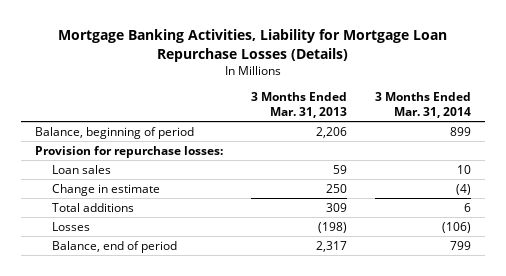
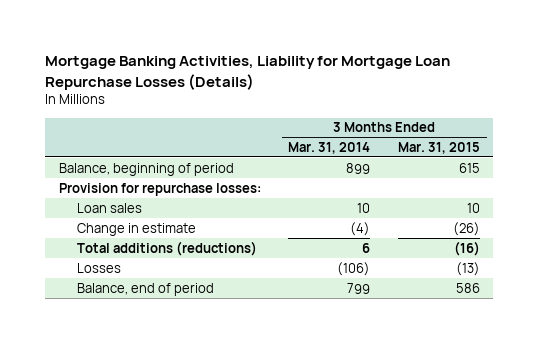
- | 3 Months Ended Mar. 31, 2013 | 3 Months Ended Mar. 31, 2014
+ | 3 Months Ended Mar. 31, 2014 | 3 Months Ended Mar. 31, 2015
- Total additions | 309 | 6
+ Total additions (reductions) | 6 | (16)

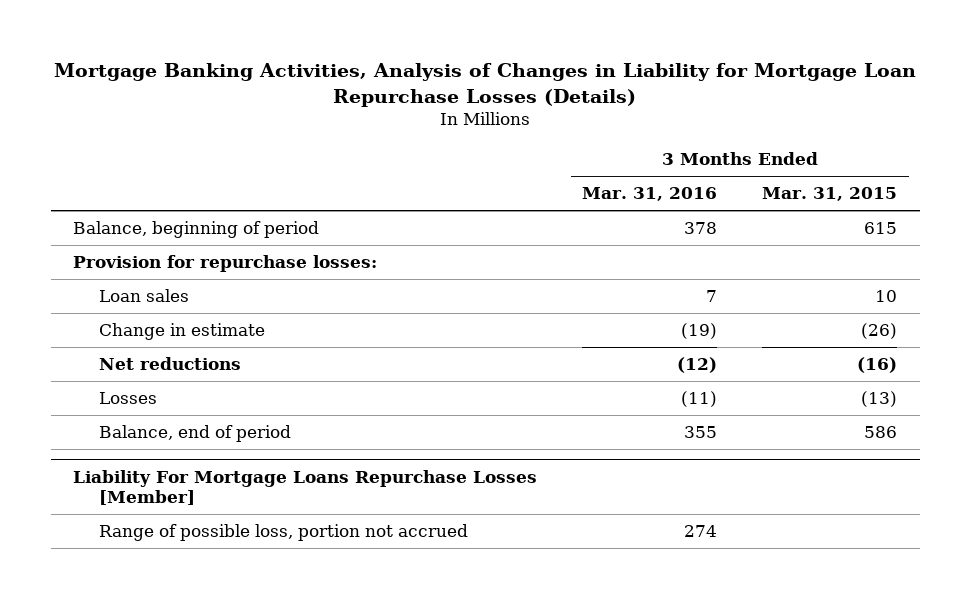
- Mortgage Banking Activities, Liability for Mortgage Loan Repurchase Losses (Details)
+ Mortgage Banking Activities, Analysis of Changes in Liability for Mortgage Loan Repurchase Losses (Details)
- | 3 Months Ended Mar. 31, 2014 | 3 Months Ended Mar. 31, 2015
+ | 3 Months Ended Mar. 31, 2016 | 3 Months Ended Mar. 31, 2015
- Total additions (reductions) | 6 | (16)
+ Net reductions | (12) | (16)
+ Liability For Mortgage Loans Repurchase Losses [Member]
+ Range of possible loss, portion not accrued | 274 |

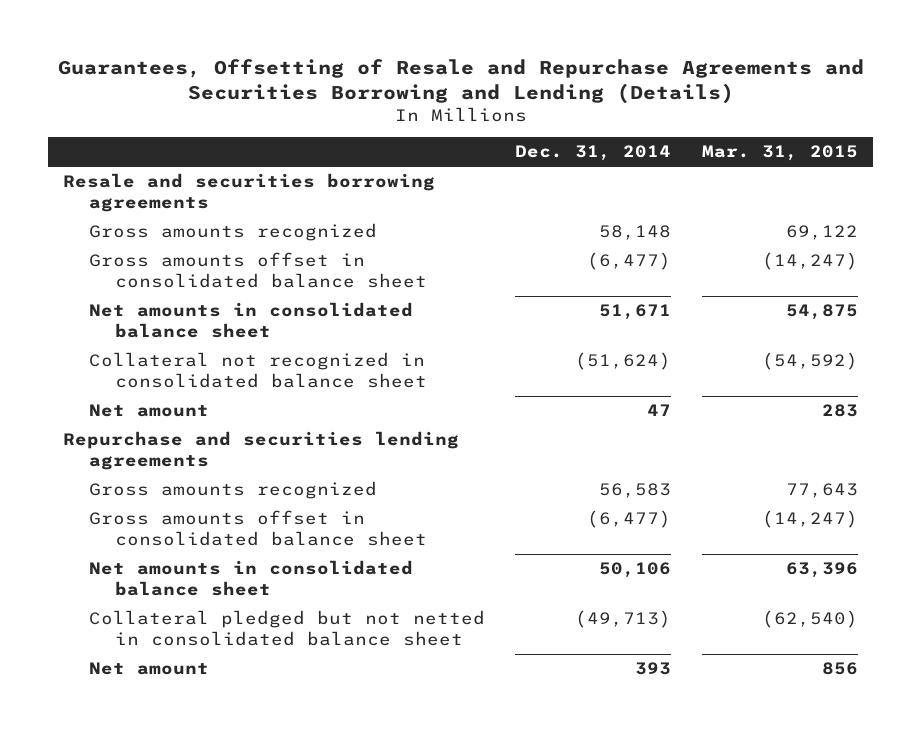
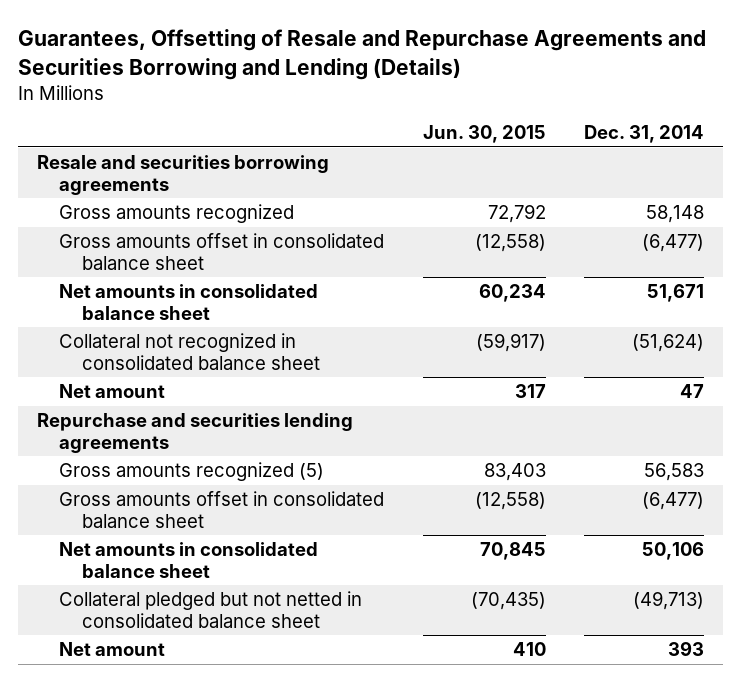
- | Dec. 31, 2014 | Mar. 31, 2015
+ | Jun. 30, 2015 | Dec. 31, 2014
- Gross amounts recognized | 56,583 | 77,643
+ Gross amounts recognized (5) | 83,403 | 56,583

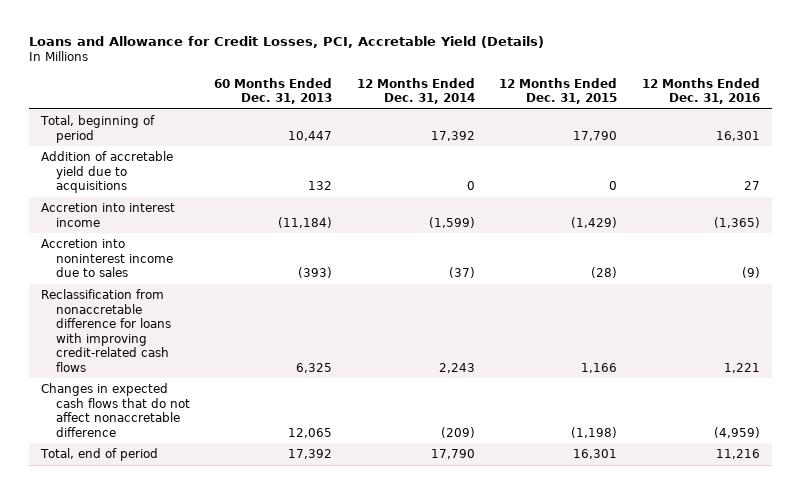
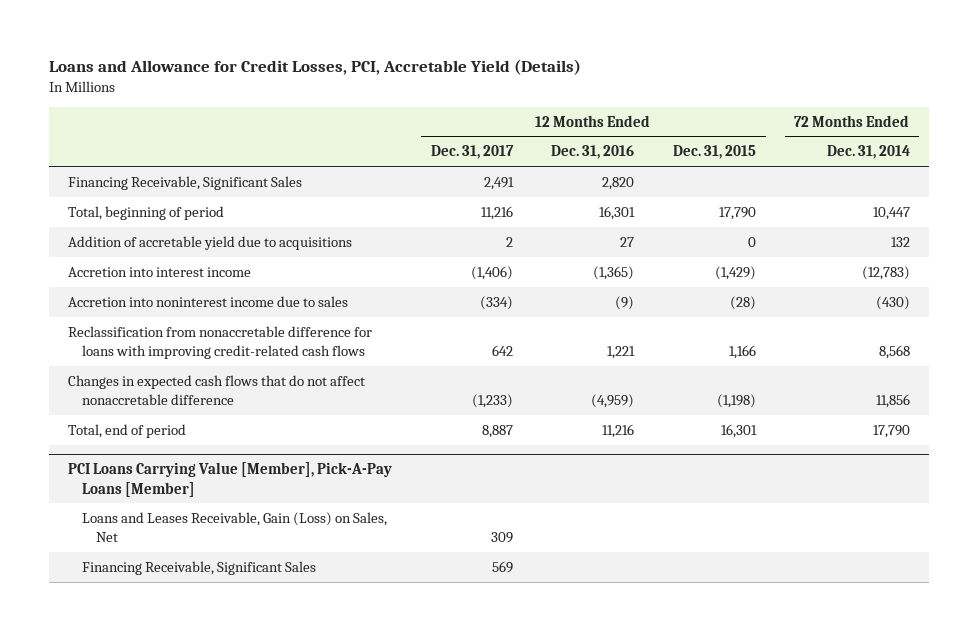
- | 60 Months Ended Dec. 31, 2013 | 12 Months Ended Dec. 31, 2014 | 12 Months Ended Dec. 31, 2015 | 12 Months Ended Dec. 31, 2016
+ | 12 Months Ended Dec. 31, 2017 | 12 Months Ended Dec. 31, 2016 | 12 Months Ended Dec. 31, 2015 | 72 Months Ended Dec. 31, 2014
+ Financing Receivable, Significant Sales | 2,491 | 2,820 | |
+ PCI Loans Carrying Value [Member], Pick-A-Pay Loans [Member]
+ Loans and Leases Receivable, Gain (Loss) on Sales, Net | 309 | | |
+ Financing Receivable, Significant Sales | 569 | | |

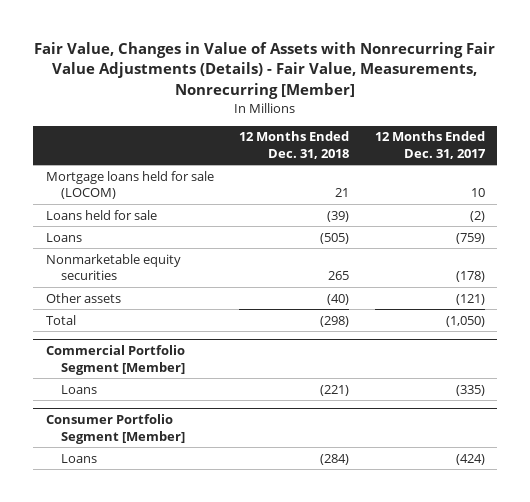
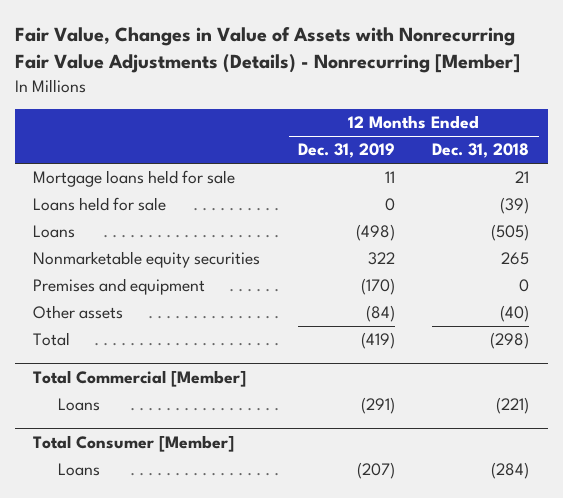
- Fair Value, Changes in Value of Assets with Nonrecurring Fair Value Adjustments (Details) - Fair Value, Measurements, Nonrecurring [Member]
+ Fair Value, Changes in Value of Assets with Nonrecurring Fair Value Adjustments (Details) - Nonrecurring [Member]
- | 12 Months Ended Dec. 31, 2018 | 12 Months Ended Dec. 31, 2017
+ | 12 Months Ended Dec. 31, 2019 | 12 Months Ended Dec. 31, 2018
- Mortgage loans held for sale (LOCOM) | 21 | 10
+ Mortgage loans held for sale | 11 | 21
+ Premises and equipment | (170) | 0
- Commercial Portfolio Segment [Member]
+ Total Commercial [Member]
- Consumer Portfolio Segment [Member]
+ Total Consumer [Member]

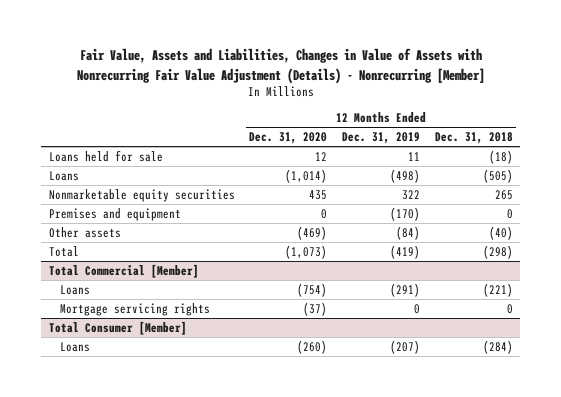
- Fair Value, Changes in Value of Assets with Nonrecurring Fair Value Adjustments (Details) - Nonrecurring [Member]
+ Fair Value, Assets and Liabilities, Changes in Value of Assets with Nonrecurring Fair Value Adjustment (Details) - Nonrecurring [Member]
- | 12 Months Ended Dec. 31, 2019 | 12 Months Ended Dec. 31, 2018
+ | 12 Months Ended Dec. 31, 2020 | 12 Months Ended Dec. 31, 2019 | 12 Months Ended Dec. 31, 2018
- Mortgage loans held for sale | 11 | 21
- Loans held for sale | 0 | (39)
+ Loans held for sale | 12 | 11 | (18)
@ Total Commercial [Member]
+ Mortgage servicing rights | (37) | 0 | 0

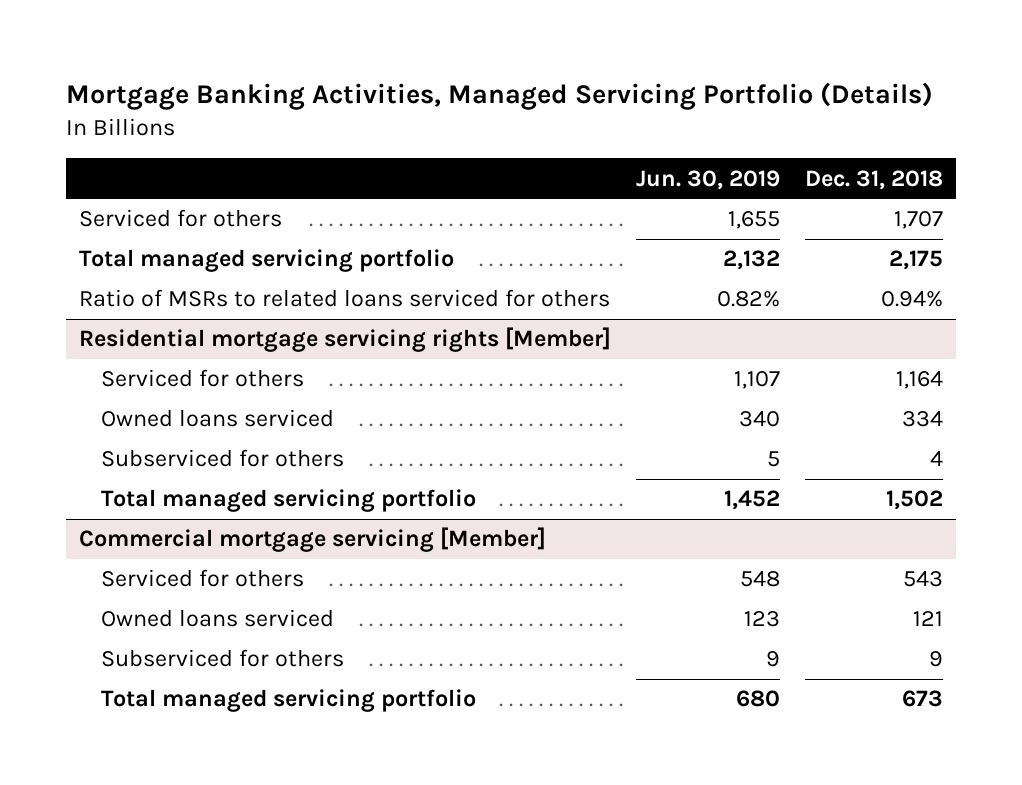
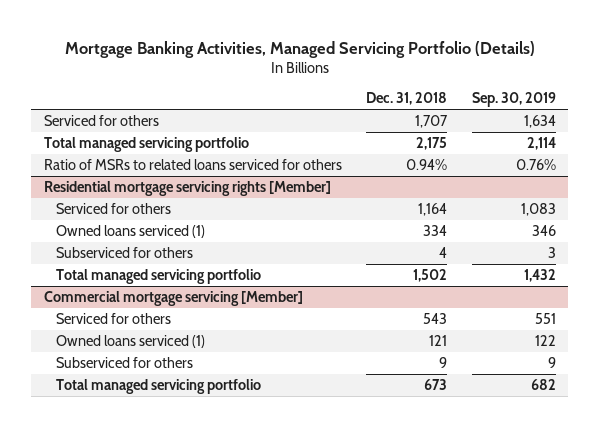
- | Jun. 30, 2019 | Dec. 31, 2018
+ | Dec. 31, 2018 | Sep. 30, 2019
@ Residential mortgage servicing rights [Member]
- Owned loans serviced | 340 | 334
+ Owned loans serviced (1) | 334 | 346
@ Commercial mortgage servicing [Member]
- Owned loans serviced | 123 | 121
+ Owned loans serviced (1) | 121 | 122

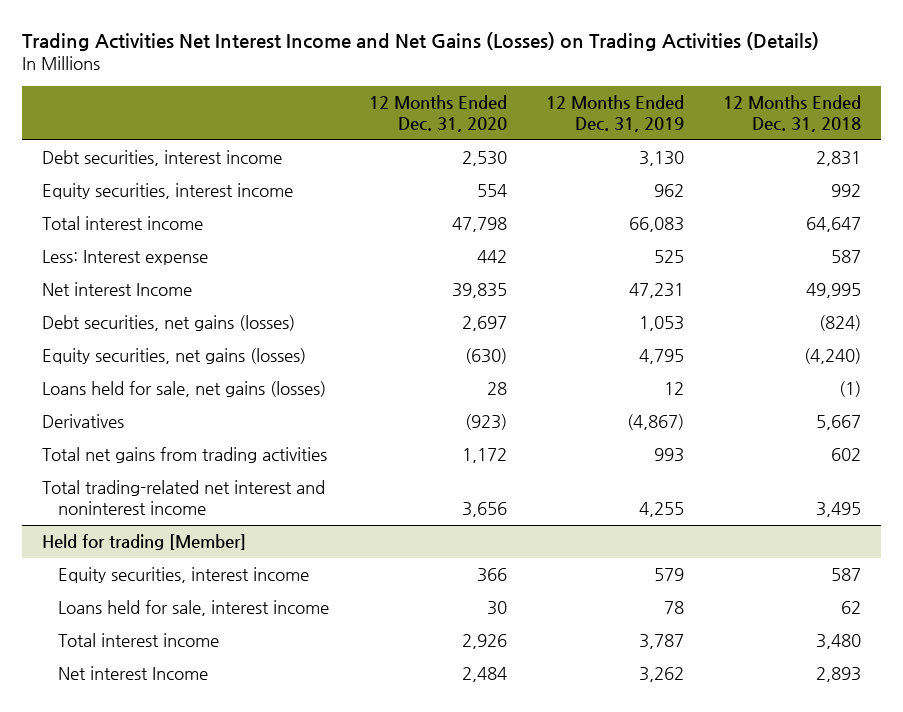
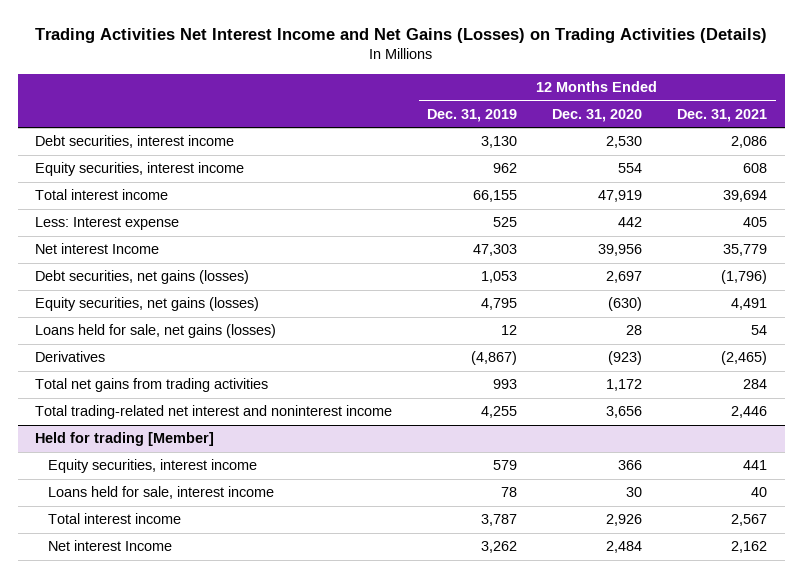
- | 12 Months Ended Dec. 31, 2020 | 12 Months Ended Dec. 31, 2019 | 12 Months Ended Dec. 31, 2018
+ | 12 Months Ended Dec. 31, 2019 | 12 Months Ended Dec. 31, 2020 | 12 Months Ended Dec. 31, 2021
- Total interest income | 47,798 | 66,083 | 64,647
+ Total interest income | 66,155 | 47,919 | 39,694
- Net interest Income | 39,835 | 47,231 | 49,995
+ Net interest Income | 47,303 | 39,956 | 35,779

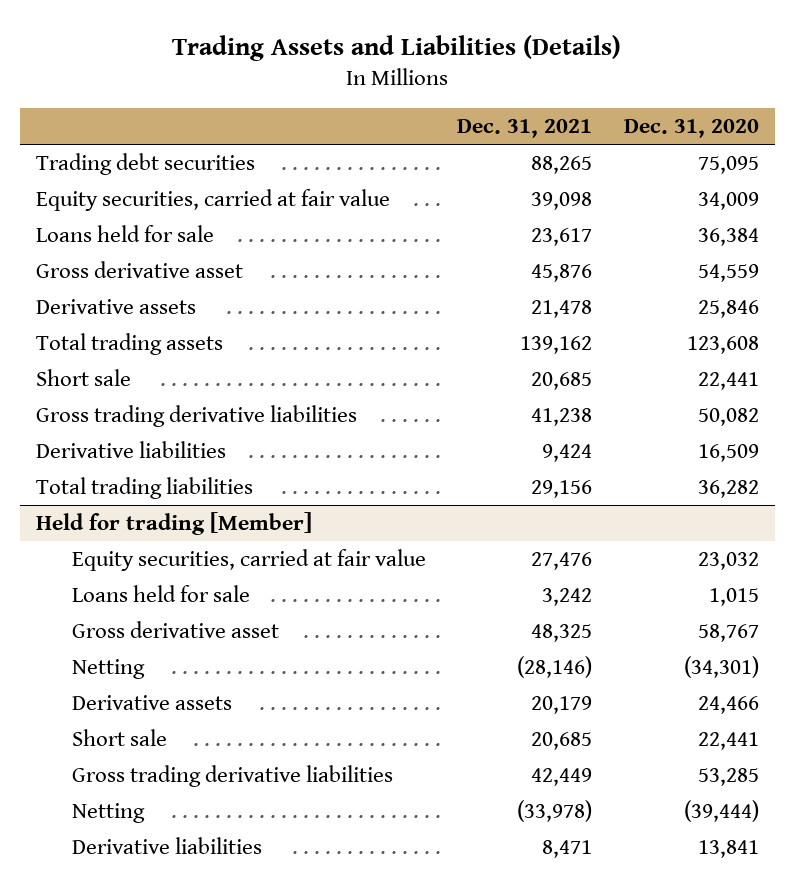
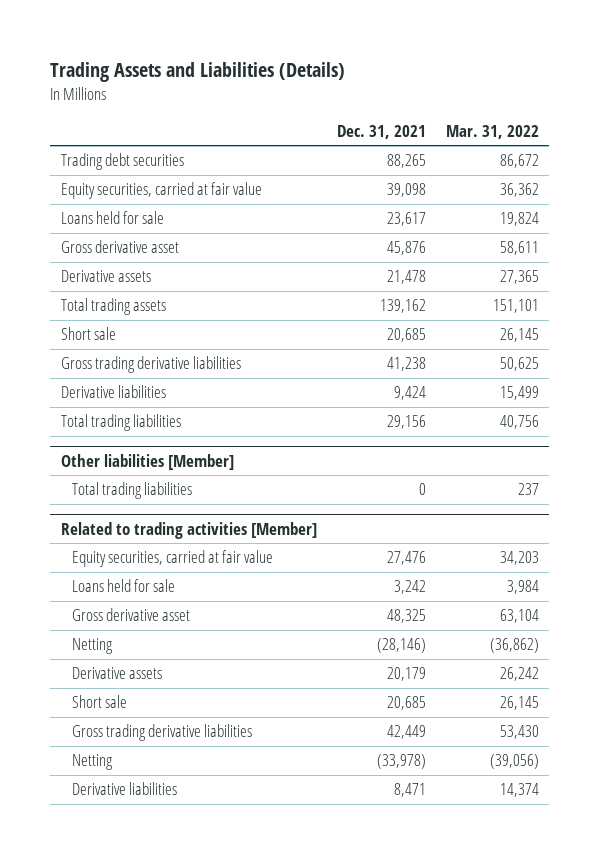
- | Dec. 31, 2021 | Dec. 31, 2020
+ | Dec. 31, 2021 | Mar. 31, 2022
- Held for trading [Member]
+ Other liabilities [Member]
+ Total trading liabilities | 0 | 237
+ Related to trading activities [Member]

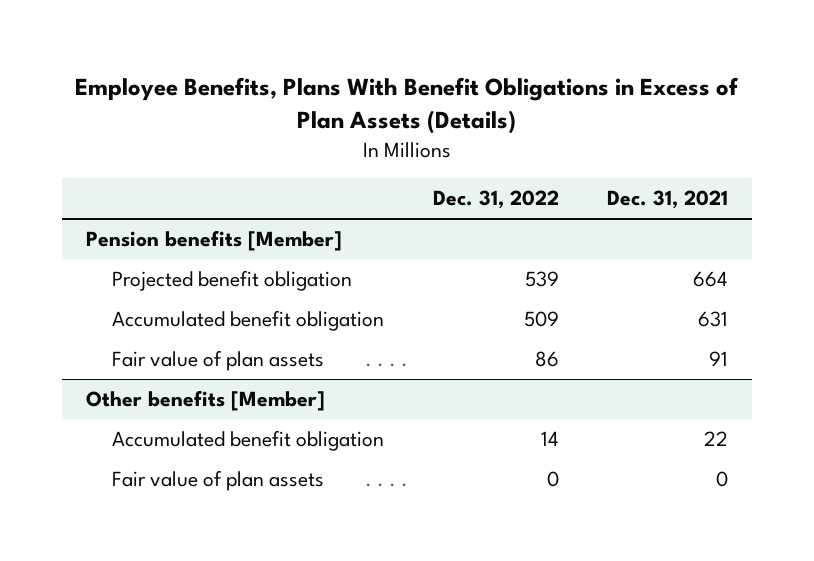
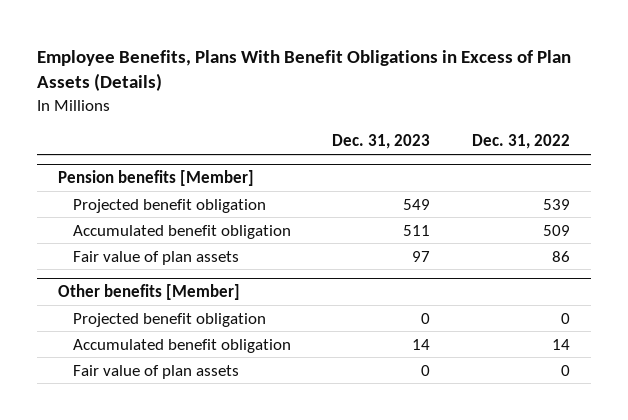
- | Dec. 31, 2022 | Dec. 31, 2021
+ | Dec. 31, 2023 | Dec. 31, 2022
@ Other benefits [Member]
+ Projected benefit obligation | 0 | 0

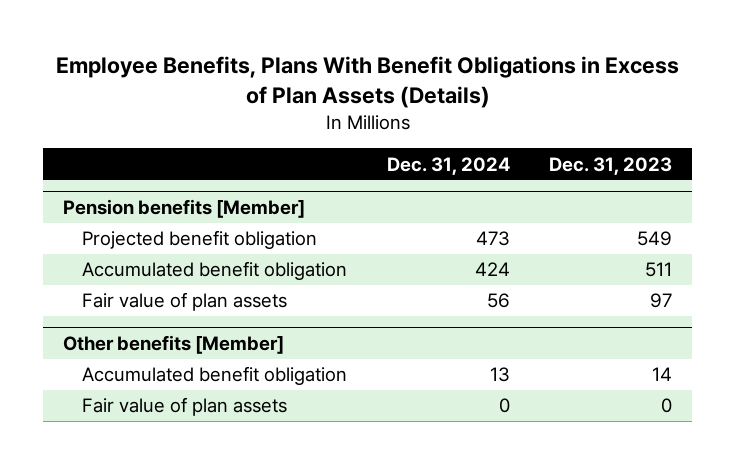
- | Dec. 31, 2023 | Dec. 31, 2022
+ | Dec. 31, 2024 | Dec. 31, 2023
@ Other benefits [Member]
- Projected benefit obligation | 0 | 0

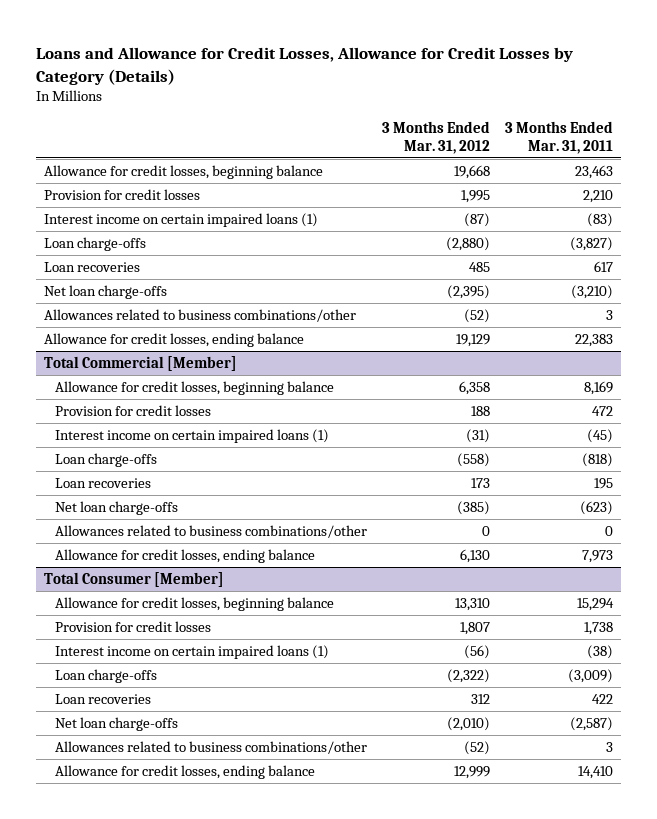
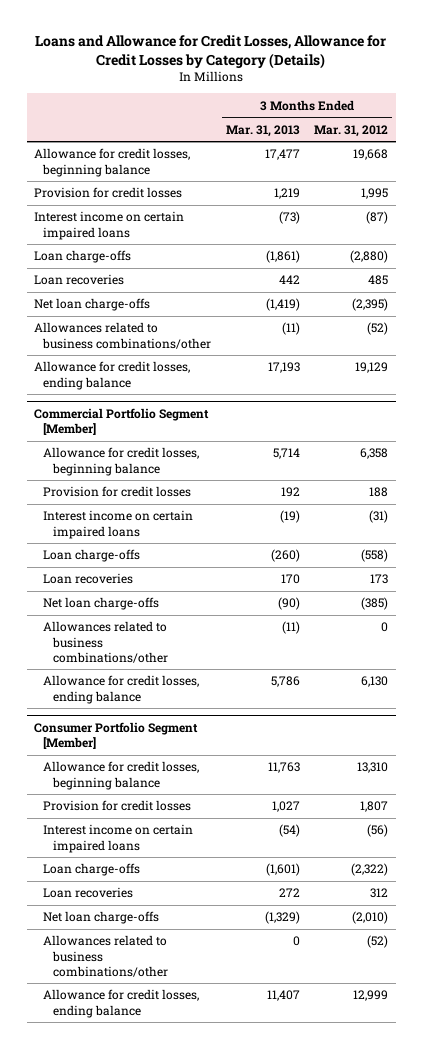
- | 3 Months Ended Mar. 31, 2012 | 3 Months Ended Mar. 31, 2011
+ | 3 Months Ended Mar. 31, 2013 | 3 Months Ended Mar. 31, 2012
- Interest income on certain impaired loans (1) | (87) | (83)
+ Interest income on certain impaired loans | (73) | (87)
- Total Commercial [Member]
+ Commercial Portfolio Segment [Member]
- Interest income on certain impaired loans (1) | (31) | (45)
+ Interest income on certain impaired loans | (19) | (31)
- Total Consumer [Member]
+ Consumer Portfolio Segment [Member]
- Interest income on certain impaired loans (1) | (56) | (38)
+ Interest income on certain impaired loans | (54) | (56)

